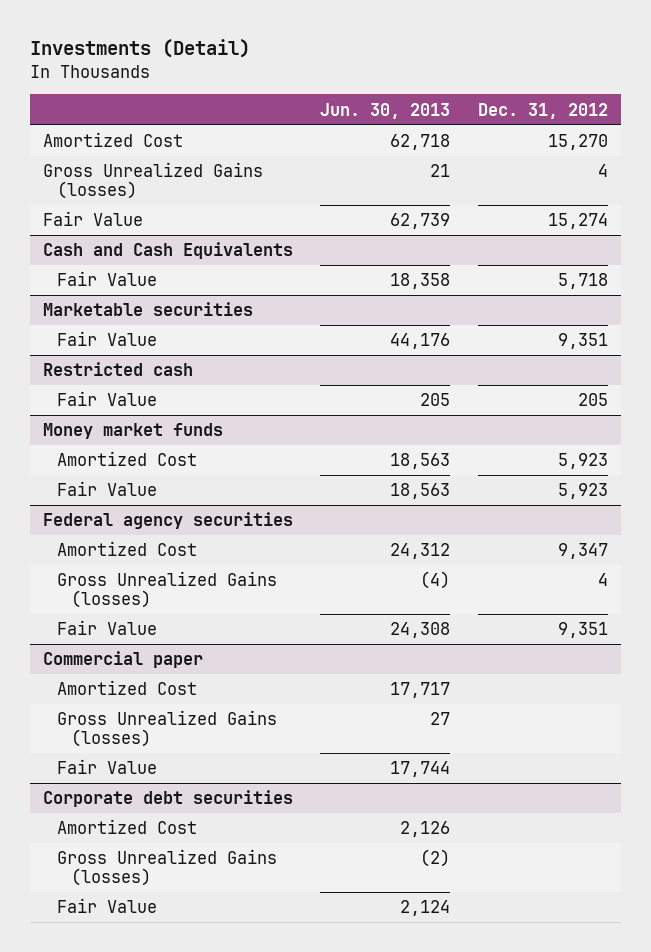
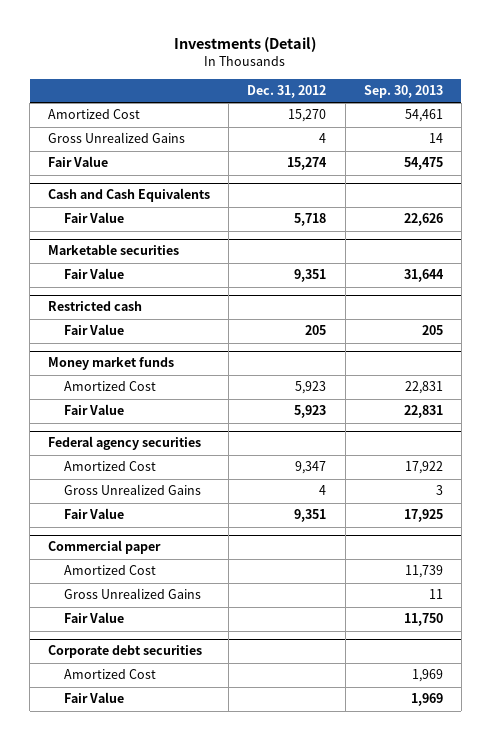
- | Jun. 30, 2013 | Dec. 31, 2012
+ | Dec. 31, 2012 | Sep. 30, 2013
- Gross Unrealized Gains (losses) | 21 | 4
+ Gross Unrealized Gains | 4 | 14
@ Federal agency securities
- Gross Unrealized Gains (losses) | (4) | 4
+ Gross Unrealized Gains | 4 | 3
@ Commercial paper
- Gross Unrealized Gains (losses) | 27 |
+ Gross Unrealized Gains | | 11
@ Corporate debt securities
- Gross Unrealized Gains (losses) | (2) |

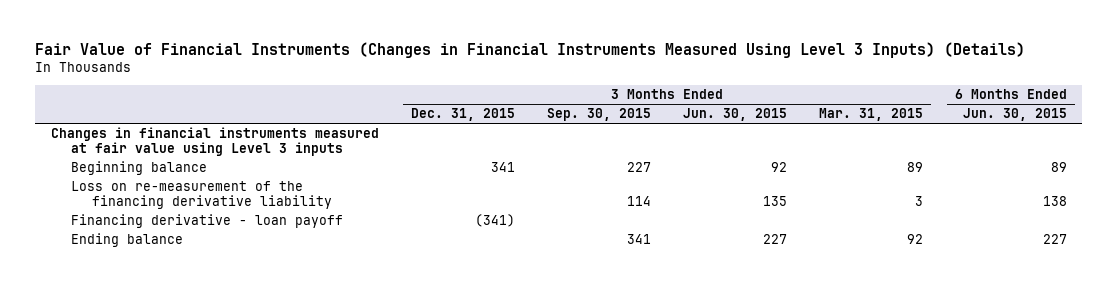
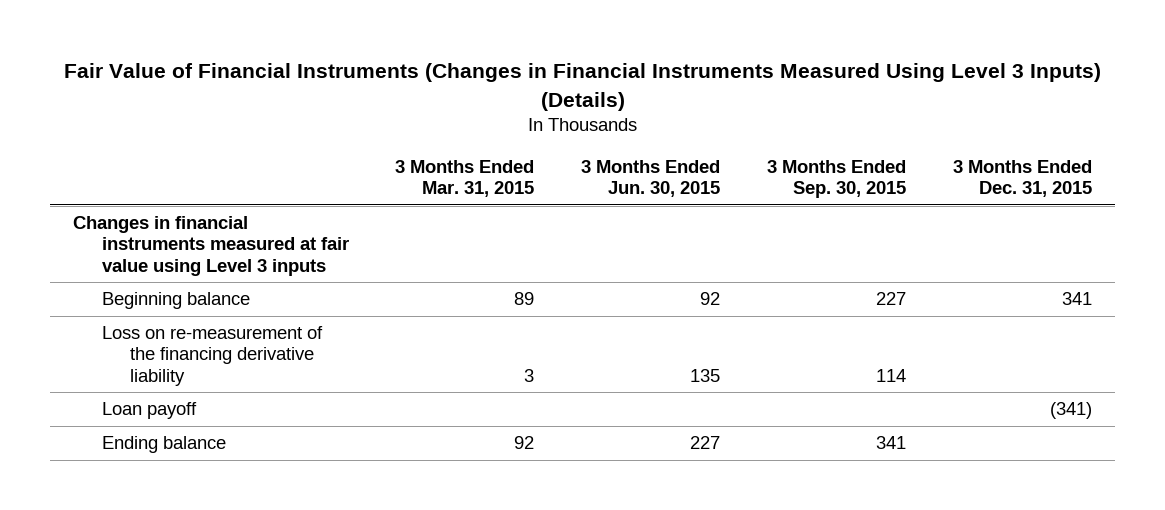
- | 3 Months Ended Dec. 31, 2015 | 3 Months Ended Sep. 30, 2015 | 3 Months Ended Jun. 30, 2015 | 3 Months Ended Mar. 31, 2015 | 6 Months Ended Jun. 30, 2015
+ | 3 Months Ended Mar. 31, 2015 | 3 Months Ended Jun. 30, 2015 | 3 Months Ended Sep. 30, 2015 | 3 Months Ended Dec. 31, 2015
- Financing derivative - loan payoff | (341) | | | |
+ Loan payoff | | | | (341)

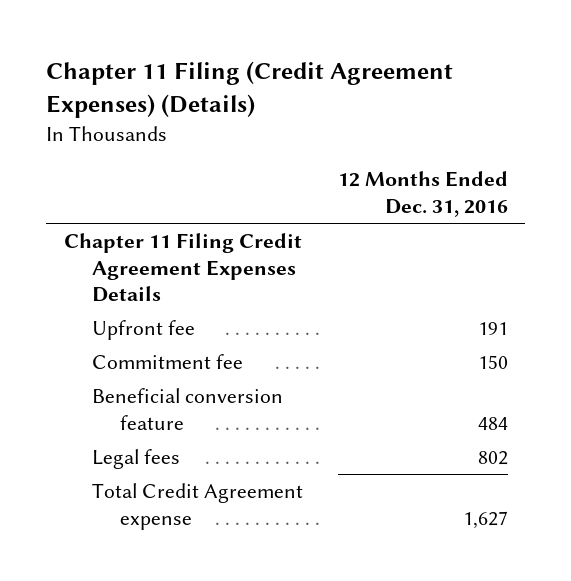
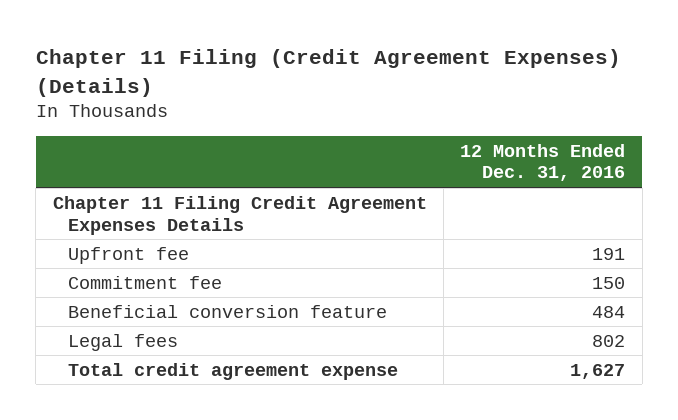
- Total Credit Agreement expense | 1,627
+ Total credit agreement expense | 1,627

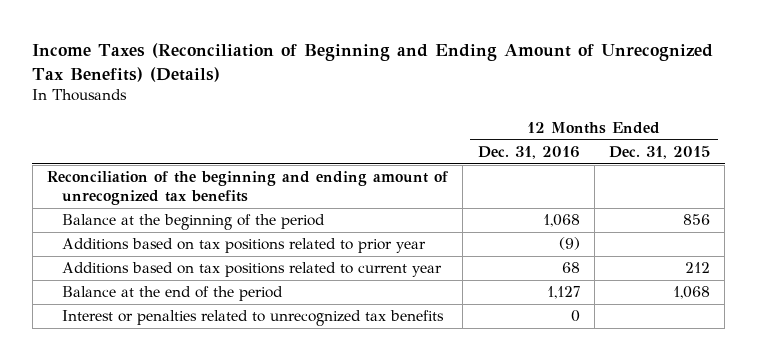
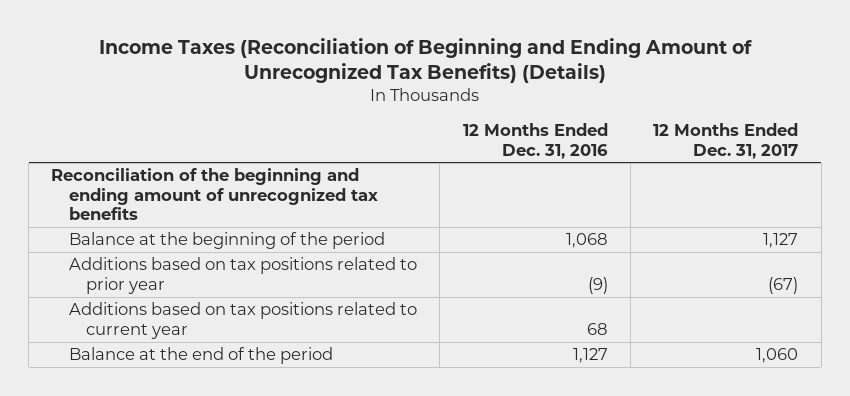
- | 12 Months Ended Dec. 31, 2016 | 12 Months Ended Dec. 31, 2015
+ | 12 Months Ended Dec. 31, 2016 | 12 Months Ended Dec. 31, 2017
- Interest or penalties related to unrecognized tax benefits | 0 |

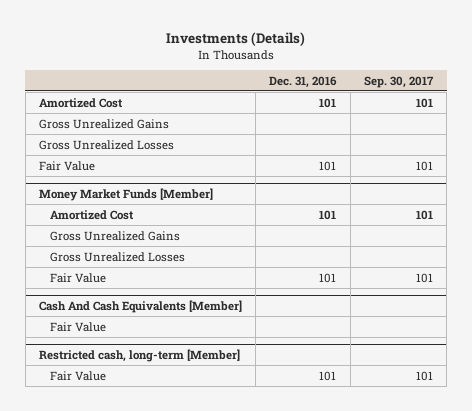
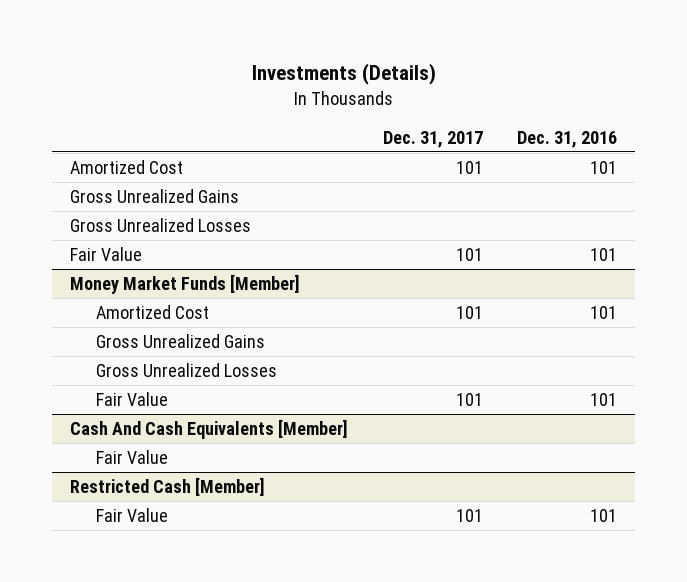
- | Dec. 31, 2016 | Sep. 30, 2017
+ | Dec. 31, 2017 | Dec. 31, 2016
- Restricted cash, long-term [Member]
+ Restricted Cash [Member]

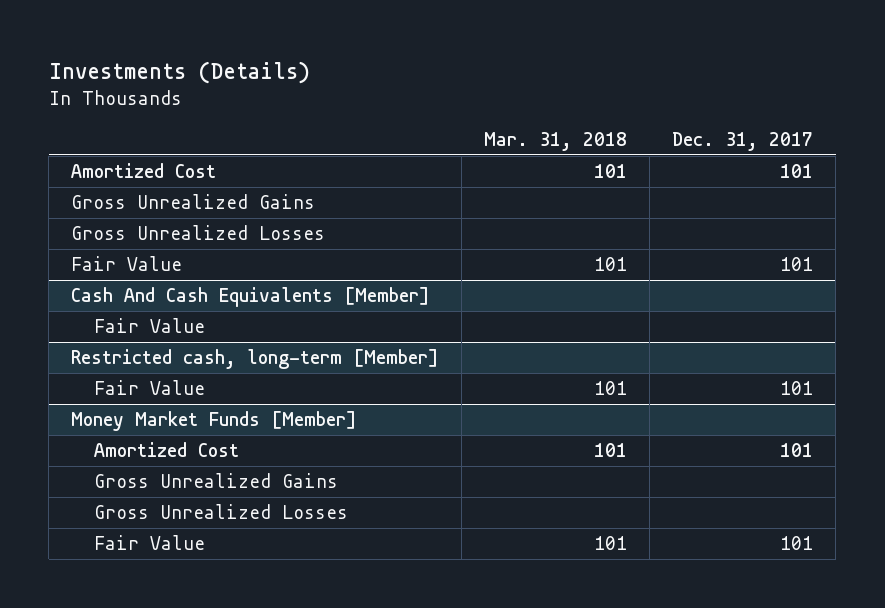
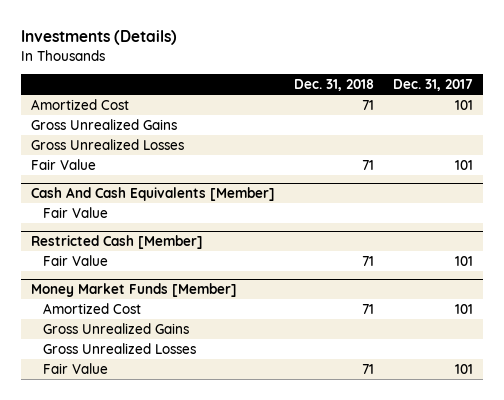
- | Mar. 31, 2018 | Dec. 31, 2017
+ | Dec. 31, 2018 | Dec. 31, 2017
- Restricted cash, long-term [Member]
+ Restricted Cash [Member]

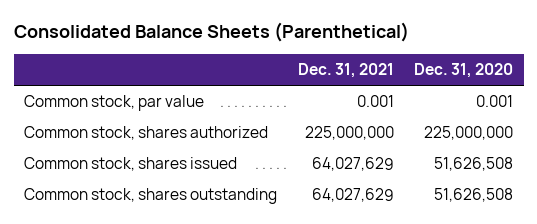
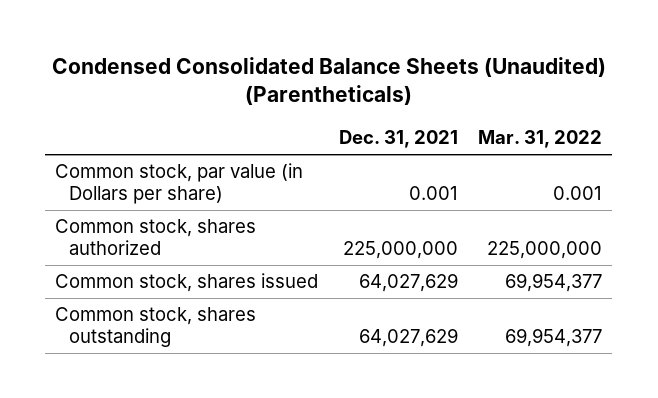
- Consolidated Balance Sheets (Parenthetical)
+ Condensed Consolidated Balance Sheets (Unaudited) (Parentheticals)
- | Dec. 31, 2021 | Dec. 31, 2020
+ | Dec. 31, 2021 | Mar. 31, 2022
- Common stock, par value | 0.001 | 0.001
+ Common stock, par value (in Dollars per share) | 0.001 | 0.001

